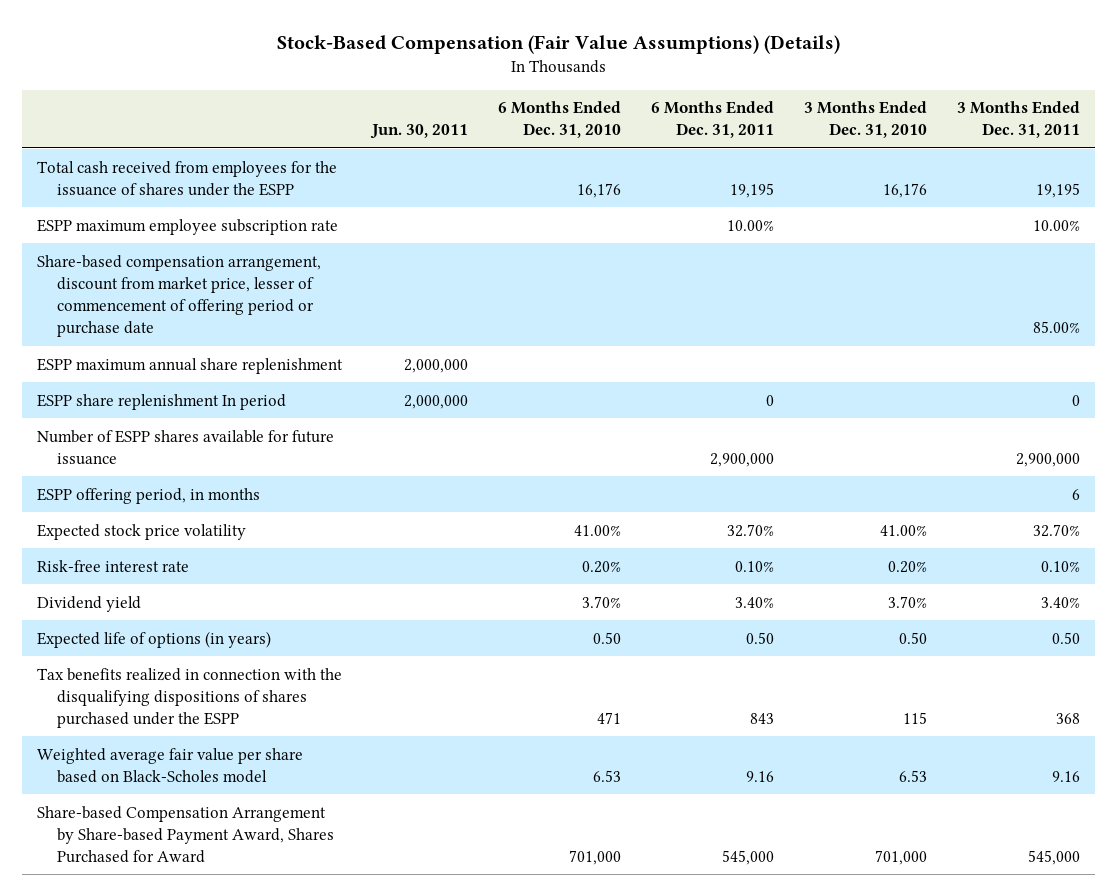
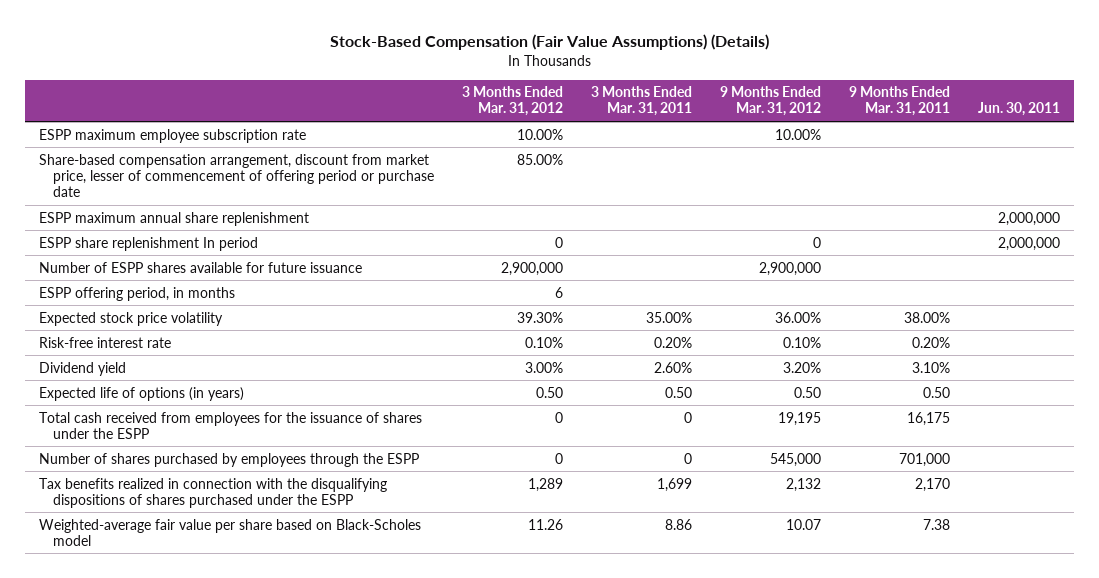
- | Jun. 30, 2011 | 6 Months Ended Dec. 31, 2010 | 6 Months Ended Dec. 31, 2011 | 3 Months Ended Dec. 31, 2010 | 3 Months Ended Dec. 31, 2011
+ | 3 Months Ended Mar. 31, 2012 | 3 Months Ended Mar. 31, 2011 | 9 Months Ended Mar. 31, 2012 | 9 Months Ended Mar. 31, 2011 | Jun. 30, 2011
moved down: Total cash received from employees for the issuance of shares under the ESPP | 0 | 0 | 19,195 | 16,175 |
+ Number of shares purchased by employees through the ESPP | 0 | 0 | 545,000 | 701,000 |
- Weighted average fair value per share based on Black-Scholes model | | 6.53 | 9.16 | 6.53 | 9.16
- Share-based Compensation Arrangement by Share-based Payment Award, Shares Purchased for Award | | 701,000 | 545,000 | 701,000 | 545,000
+ Weighted-average fair value per share based on Black-Scholes model | 11.26 | 8.86 | 10.07 | 7.38 |

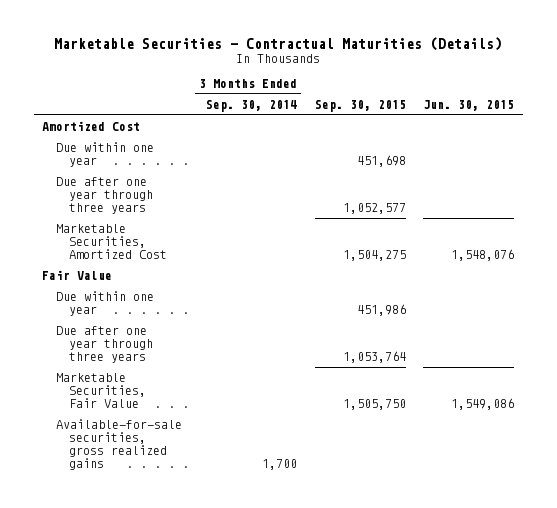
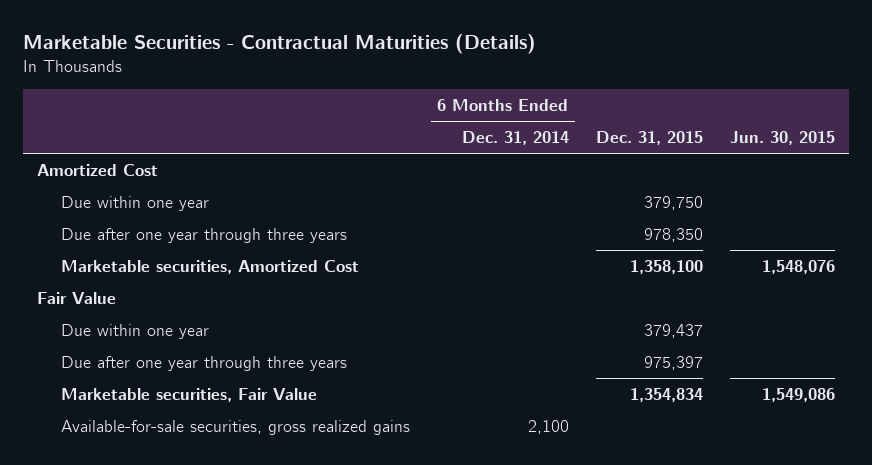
- | 3 Months Ended Sep. 30, 2014 | Sep. 30, 2015 | Jun. 30, 2015
+ | 6 Months Ended Dec. 31, 2014 | Dec. 31, 2015 | Jun. 30, 2015
- Marketable Securities, Amortized Cost | | 1,504,275 | 1,548,076
+ Marketable securities, Amortized Cost | | 1,358,100 | 1,548,076
- Marketable Securities, Fair Value | | 1,505,750 | 1,549,086
+ Marketable securities, Fair Value | | 1,354,834 | 1,549,086

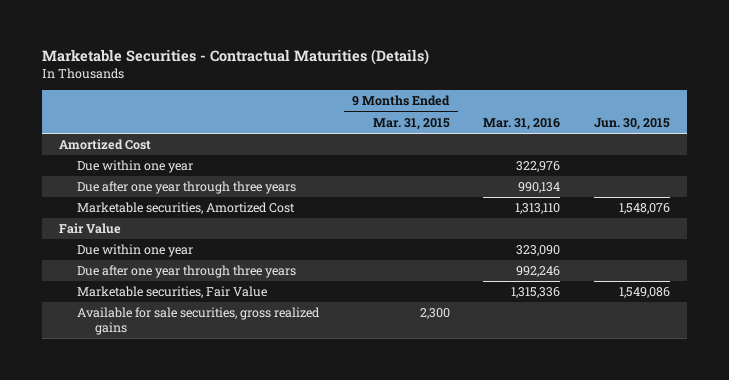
- | 6 Months Ended Dec. 31, 2014 | Dec. 31, 2015 | Jun. 30, 2015
+ | 9 Months Ended Mar. 31, 2015 | Mar. 31, 2016 | Jun. 30, 2015
- Available-for-sale securities, gross realized gains | 2,100 | |
+ Available for sale securities, gross realized gains | 2,300 | |

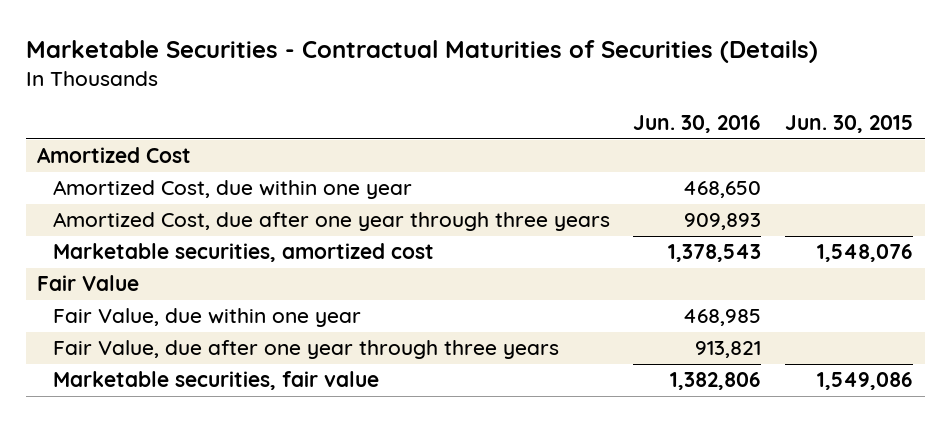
- Marketable Securities - Contractual Maturities (Details)
+ Marketable Securities - Contractual Maturities of Securities (Details)
- | 9 Months Ended Mar. 31, 2015 | Mar. 31, 2016 | Jun. 30, 2015
+ | Jun. 30, 2016 | Jun. 30, 2015
- Due within one year | | 322,976 |
- Due after one year through three years | | 990,134 |
- Marketable securities, Amortized Cost | | 1,313,110 | 1,548,076
+ Amortized Cost, due within one year | 468,650 |
+ Amortized Cost, due after one year through three years | 909,893 |
+ Marketable securities, amortized cost | 1,378,543 | 1,548,076
- Due within one year | | 323,090 |
- Due after one year through three years | | 992,246 |
- Marketable securities, Fair Value | | 1,315,336 | 1,549,086
- Available for sale securities, gross realized gains | 2,300 | |
+ Fair Value, due within one year | 468,985 |
+ Fair Value, due after one year through three years | 913,821 |
+ Marketable securities, fair value | 1,382,806 | 1,549,086

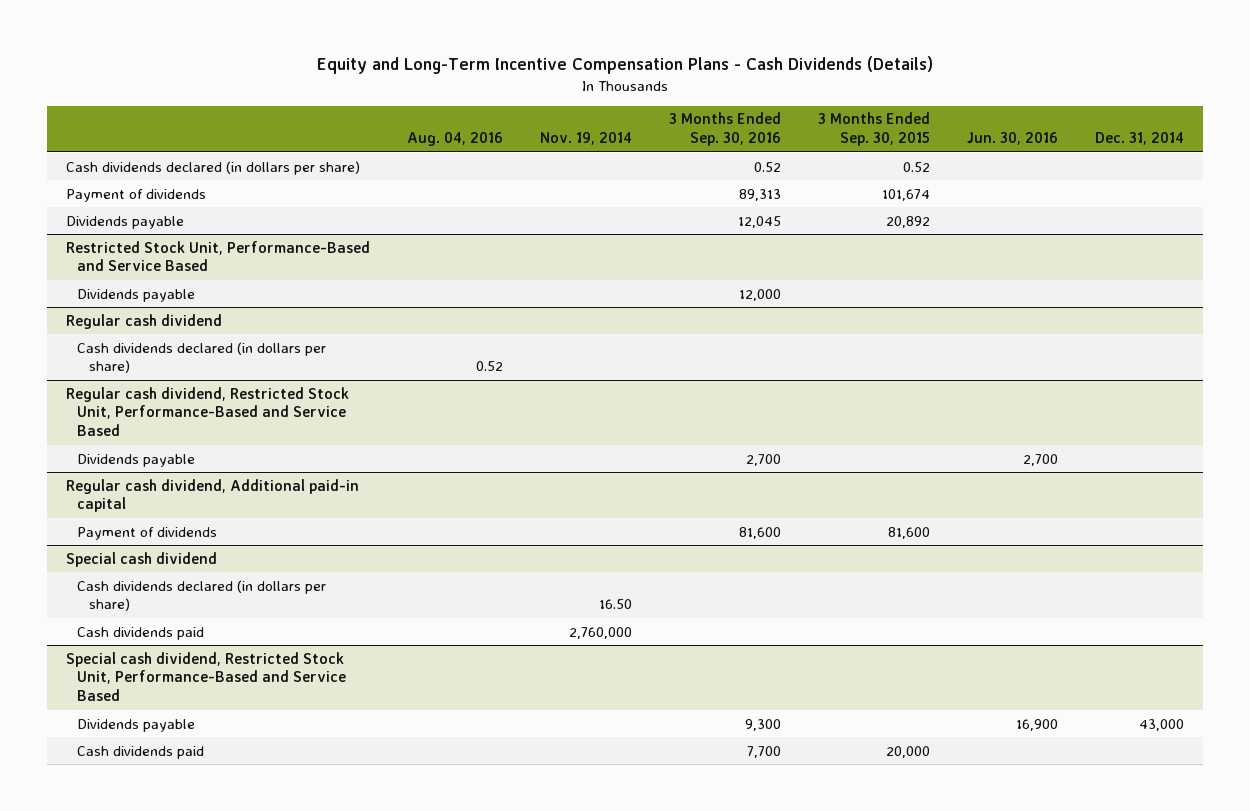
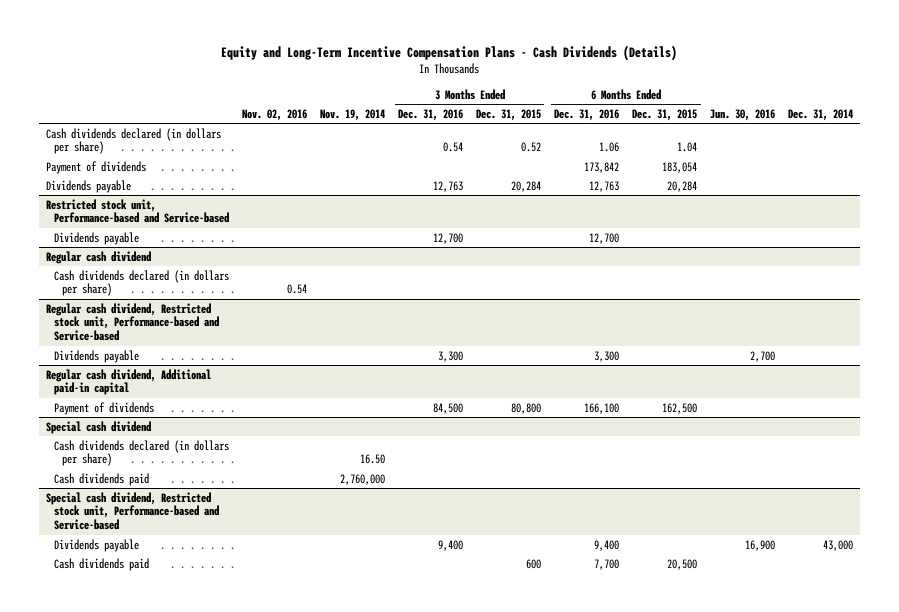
- | Aug. 04, 2016 | Nov. 19, 2014 | 3 Months Ended Sep. 30, 2016 | 3 Months Ended Sep. 30, 2015 | Jun. 30, 2016 | Dec. 31, 2014
+ | Nov. 02, 2016 | Nov. 19, 2014 | 3 Months Ended Dec. 31, 2016 | 3 Months Ended Dec. 31, 2015 | 6 Months Ended Dec. 31, 2016 | 6 Months Ended Dec. 31, 2015 | Jun. 30, 2016 | Dec. 31, 2014
- Restricted Stock Unit, Performance-Based and Service Based
+ Restricted stock unit, Performance-based and Service-based
- Regular cash dividend, Restricted Stock Unit, Performance-Based and Service Based
+ Regular cash dividend, Restricted stock unit, Performance-based and Service-based
- Special cash dividend, Restricted Stock Unit, Performance-Based and Service Based
+ Special cash dividend, Restricted stock unit, Performance-based and Service-based

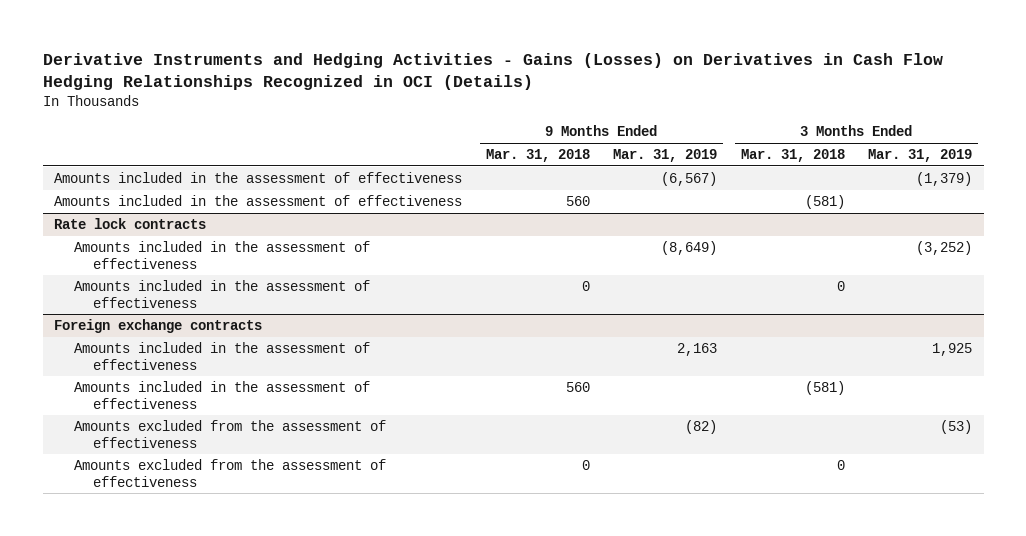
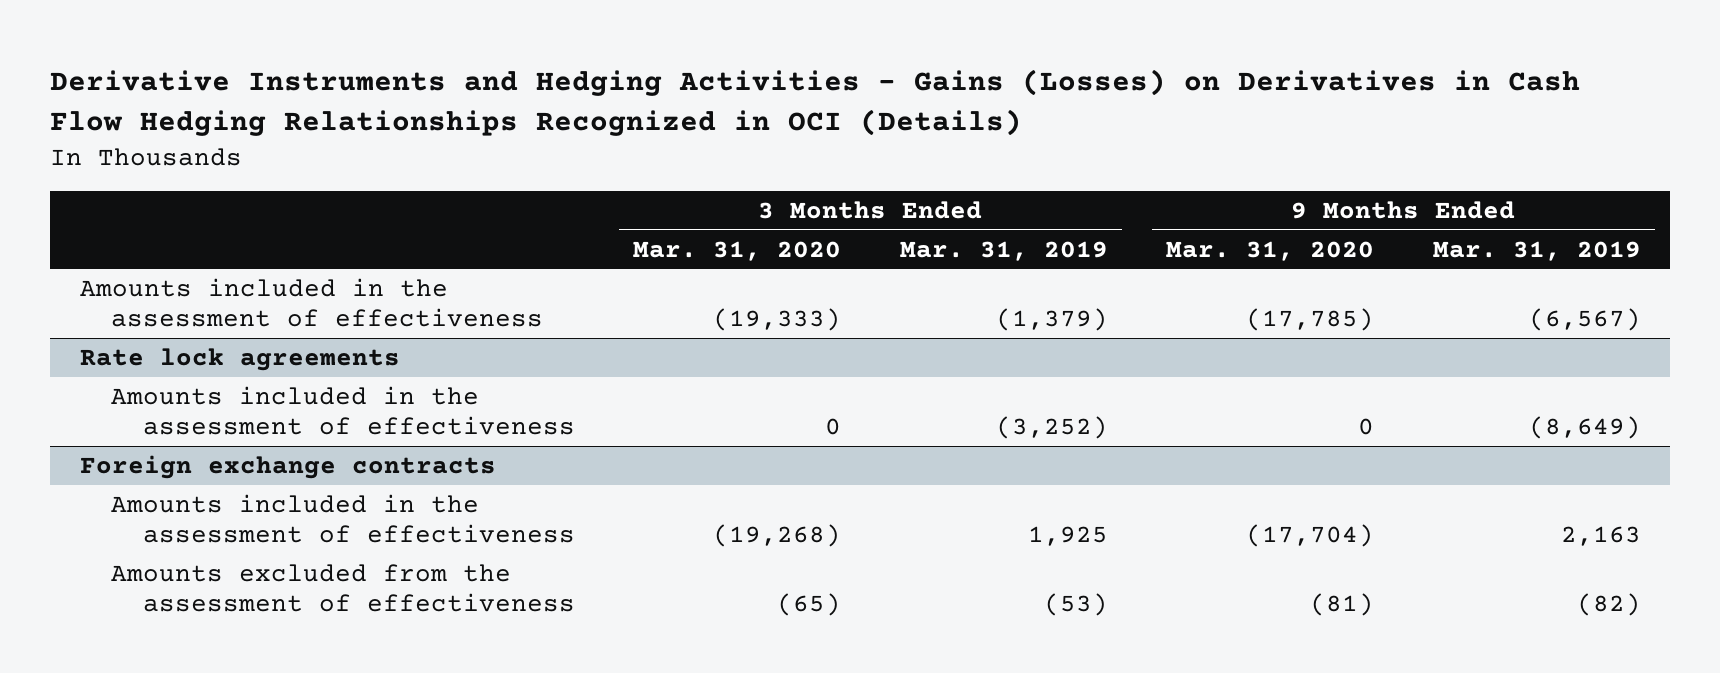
- | 9 Months Ended Mar. 31, 2018 | 9 Months Ended Mar. 31, 2019 | 3 Months Ended Mar. 31, 2018 | 3 Months Ended Mar. 31, 2019
+ | 3 Months Ended Mar. 31, 2020 | 3 Months Ended Mar. 31, 2019 | 9 Months Ended Mar. 31, 2020 | 9 Months Ended Mar. 31, 2019
- Amounts included in the assessment of effectiveness | 560 | | (581) |
- Rate lock contracts
+ Rate lock agreements
- Amounts included in the assessment of effectiveness | 0 | | 0 |
@ Foreign exchange contracts
- Amounts included in the assessment of effectiveness | 560 | | (581) |
- Amounts excluded from the assessment of effectiveness | 0 | | 0 |

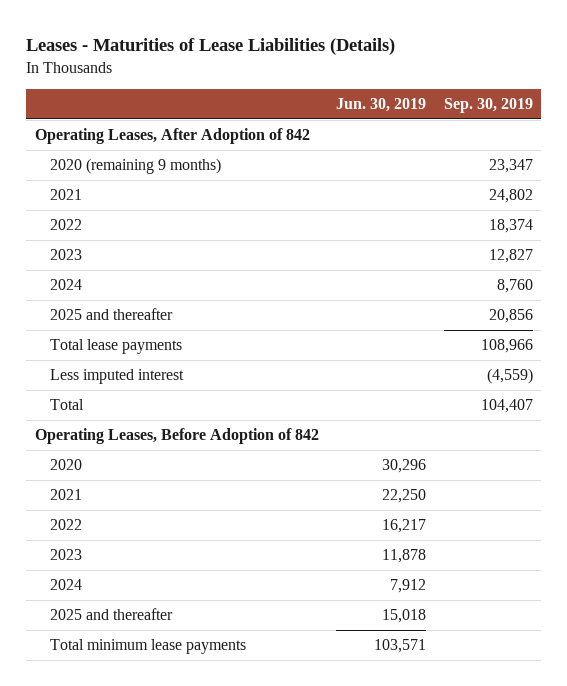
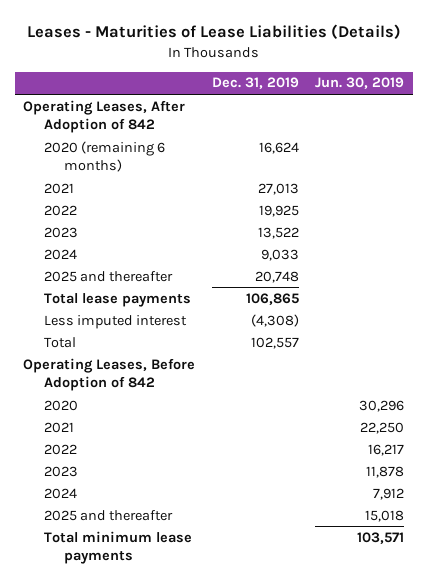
- | Jun. 30, 2019 | Sep. 30, 2019
+ | Dec. 31, 2019 | Jun. 30, 2019
- 2020 (remaining 9 months) | | 23,347
+ 2020 (remaining 6 months) | 16,624 |

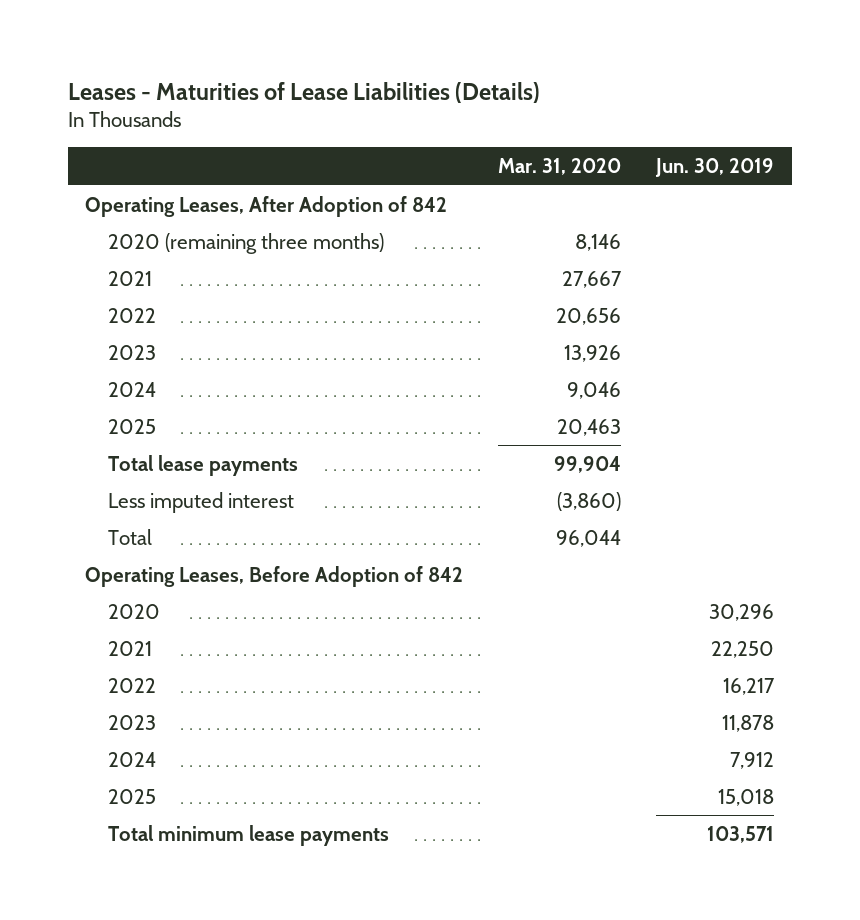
- | Dec. 31, 2019 | Jun. 30, 2019
+ | Mar. 31, 2020 | Jun. 30, 2019
- 2020 (remaining 6 months) | 16,624 |
+ 2020 (remaining three months) | 8,146 |
- 2025 and thereafter | 20,748 |
+ 2025 | 20,463 |
- 2025 and thereafter | | 15,018
+ 2025 | | 15,018

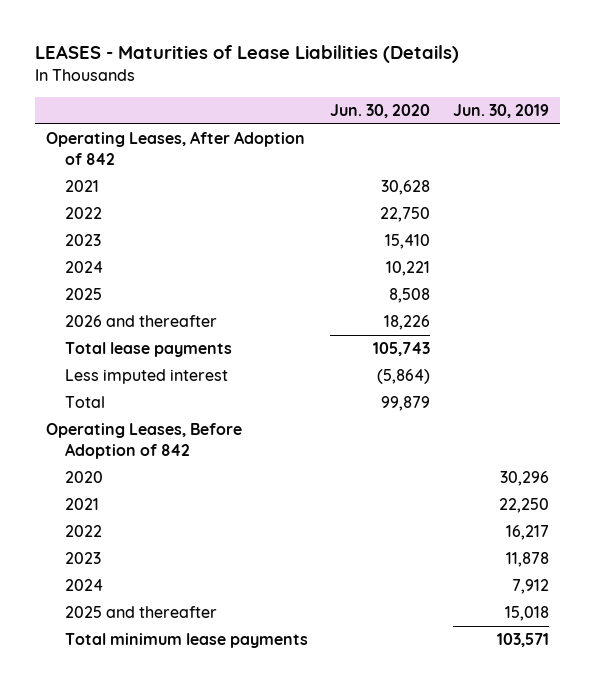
- Leases - Maturities of Lease Liabilities (Details)
+ LEASES - Maturities of Lease Liabilities (Details)
- | Mar. 31, 2020 | Jun. 30, 2019
+ | Jun. 30, 2020 | Jun. 30, 2019
- 2020 (remaining three months) | 8,146 |
+ 2026 and thereafter | 18,226 |
- 2025 | | 15,018
+ 2025 and thereafter | | 15,018

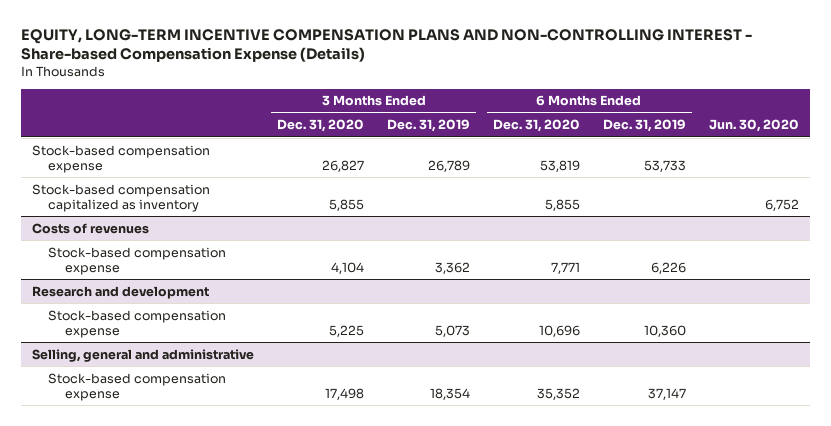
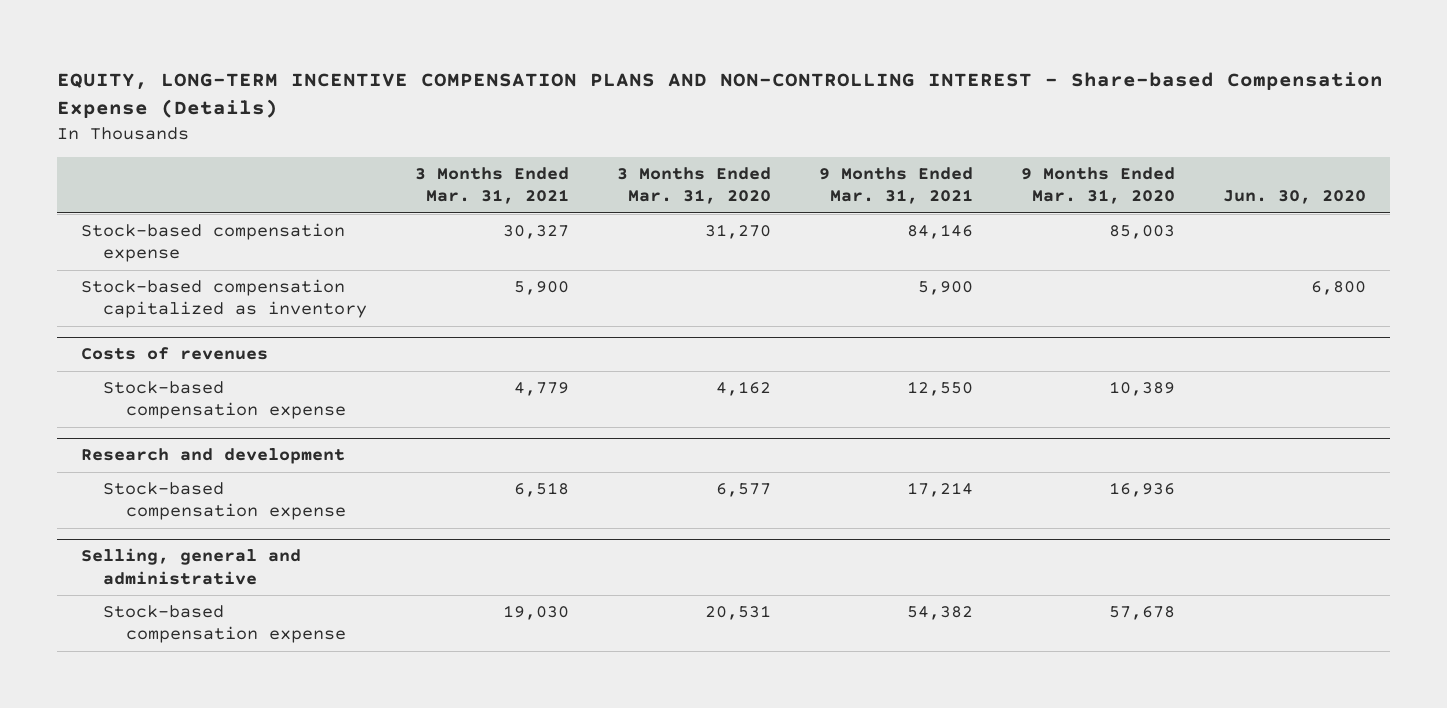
- | 3 Months Ended Dec. 31, 2020 | 3 Months Ended Dec. 31, 2019 | 6 Months Ended Dec. 31, 2020 | 6 Months Ended Dec. 31, 2019 | Jun. 30, 2020
+ | 3 Months Ended Mar. 31, 2021 | 3 Months Ended Mar. 31, 2020 | 9 Months Ended Mar. 31, 2021 | 9 Months Ended Mar. 31, 2020 | Jun. 30, 2020
- Stock-based compensation capitalized as inventory | 5,855 | | 5,855 | | 6,752
+ Stock-based compensation capitalized as inventory | 5,900 | | 5,900 | | 6,800

